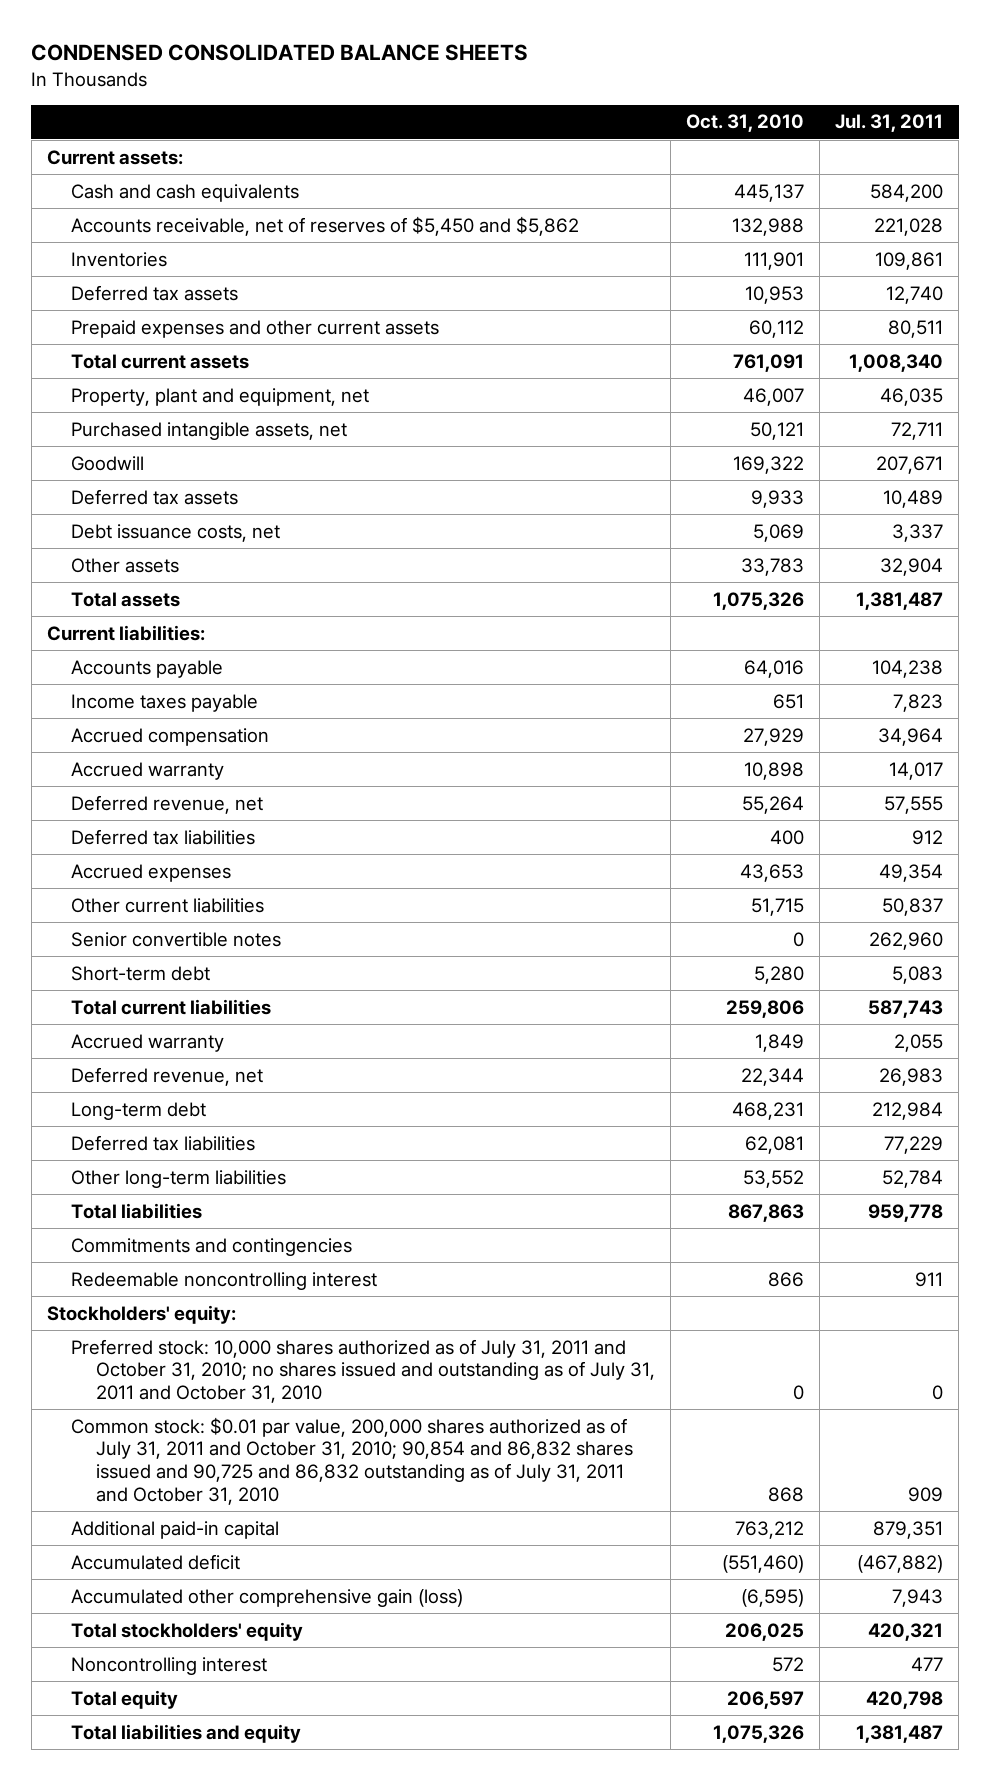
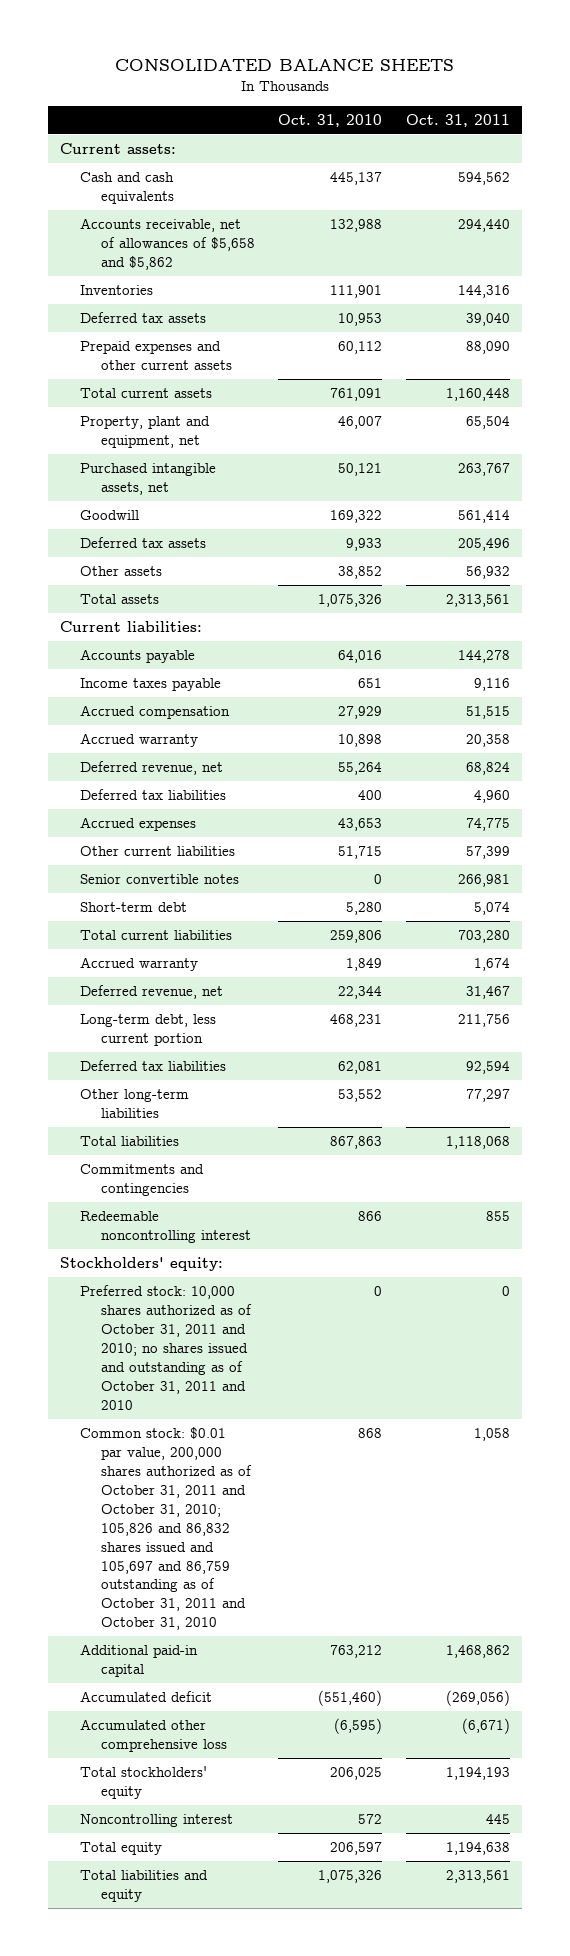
- CONDENSED CONSOLIDATED BALANCE SHEETS
+ CONSOLIDATED BALANCE SHEETS
- | Oct. 31, 2010 | Jul. 31, 2011
+ | Oct. 31, 2010 | Oct. 31, 2011
- Accounts receivable, net of reserves of $5,450 and $5,862 | 132,988 | 221,028
+ Accounts receivable, net of allowances of $5,658 and $5,862 | 132,988 | 294,440
- Debt issuance costs, net | 5,069 | 3,337
- Other assets | 33,783 | 32,904
+ Other assets | 38,852 | 56,932
- Long-term debt | 468,231 | 212,984
+ Long-term debt, less current portion | 468,231 | 211,756
- Preferred stock: 10,000 shares authorized as of July 31, 2011 and October 31, 2010; no shares issued and outstanding as of July 31, 2011 and October 31, 2010 | 0 | 0
- Common stock: $0.01 par value, 200,000 shares authorized as of July 31, 2011 and October 31, 2010; 90,854 and 86,832 shares issued and 90,725 and 86,832 outstanding as of July 31, 2011 and October 31, 2010 | 868 | 909
+ Preferred stock: 10,000 shares authorized as of October 31, 2011 and 2010; no shares issued and outstanding as of October 31, 2011 and 2010 | 0 | 0
+ Common stock: $0.01 par value, 200,000 shares authorized as of October 31, 2011 and October 31, 2010; 105,826 and 86,832 shares issued and 105,697 and 86,759 outstanding as of October 31, 2011 and October 31, 2010 | 868 | 1,058
- Accumulated other comprehensive gain (loss) | (6,595) | 7,943
+ Accumulated other comprehensive loss | (6,595) | (6,671)

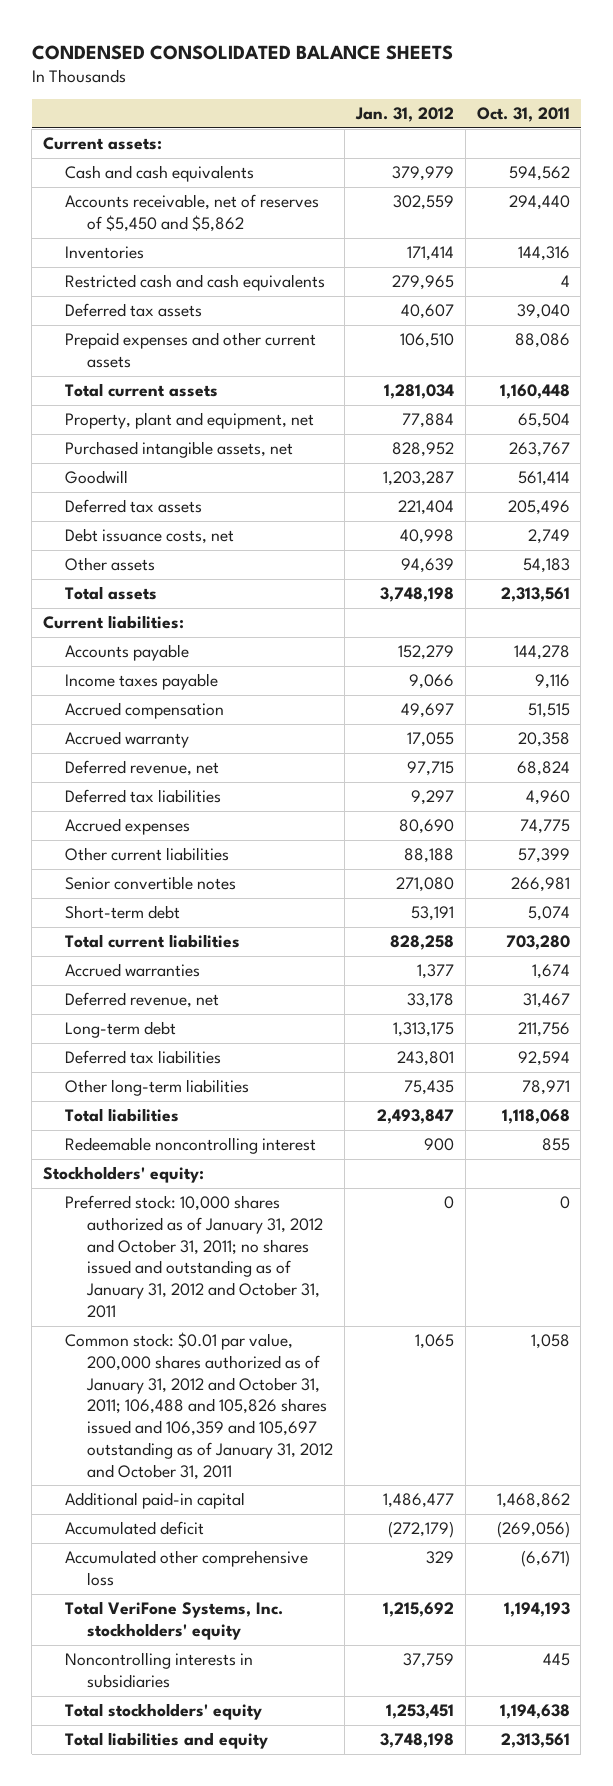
- CONSOLIDATED BALANCE SHEETS
+ CONDENSED CONSOLIDATED BALANCE SHEETS
- | Oct. 31, 2010 | Oct. 31, 2011
+ | Jan. 31, 2012 | Oct. 31, 2011
- Accounts receivable, net of allowances of $5,658 and $5,862 | 132,988 | 294,440
+ Accounts receivable, net of reserves of $5,450 and $5,862 | 302,559 | 294,440
+ Restricted cash and cash equivalents | 279,965 | 4
- Prepaid expenses and other current assets | 60,112 | 88,090
+ Prepaid expenses and other current assets | 106,510 | 88,086
- Other assets | 38,852 | 56,932
+ Debt issuance costs, net | 40,998 | 2,749
+ Other assets | 94,639 | 54,183
- Accrued warranty | 1,849 | 1,674
+ Accrued warranties | 1,377 | 1,674
- Long-term debt, less current portion | 468,231 | 211,756
+ Long-term debt | 1,313,175 | 211,756
- Other long-term liabilities | 53,552 | 77,297
+ Other long-term liabilities | 75,435 | 78,971
- Commitments and contingencies
- Preferred stock: 10,000 shares authorized as of October 31, 2011 and 2010; no shares issued and outstanding as of October 31, 2011 and 2010 | 0 | 0
- Common stock: $0.01 par value, 200,000 shares authorized as of October 31, 2011 and October 31, 2010; 105,826 and 86,832 shares issued and 105,697 and 86,759 outstanding as of October 31, 2011 and October 31, 2010 | 868 | 1,058
+ Preferred stock: 10,000 shares authorized as of January 31, 2012 and October 31, 2011; no shares issued and outstanding as of January 31, 2012 and October 31, 2011 | 0 | 0
+ Common stock: $0.01 par value, 200,000 shares authorized as of January 31, 2012 and October 31, 2011; 106,488 and 105,826 shares issued and 106,359 and 105,697 outstanding as of January 31, 2012 and October 31, 2011 | 1,065 | 1,058
- Total stockholders' equity | 206,025 | 1,194,193
- Noncontrolling interest | 572 | 445
- Total equity | 206,597 | 1,194,638
+ Total VeriFone Systems, Inc. stockholders' equity | 1,215,692 | 1,194,193
+ Noncontrolling interests in subsidiaries | 37,759 | 445
+ Total stockholders' equity | 1,253,451 | 1,194,638

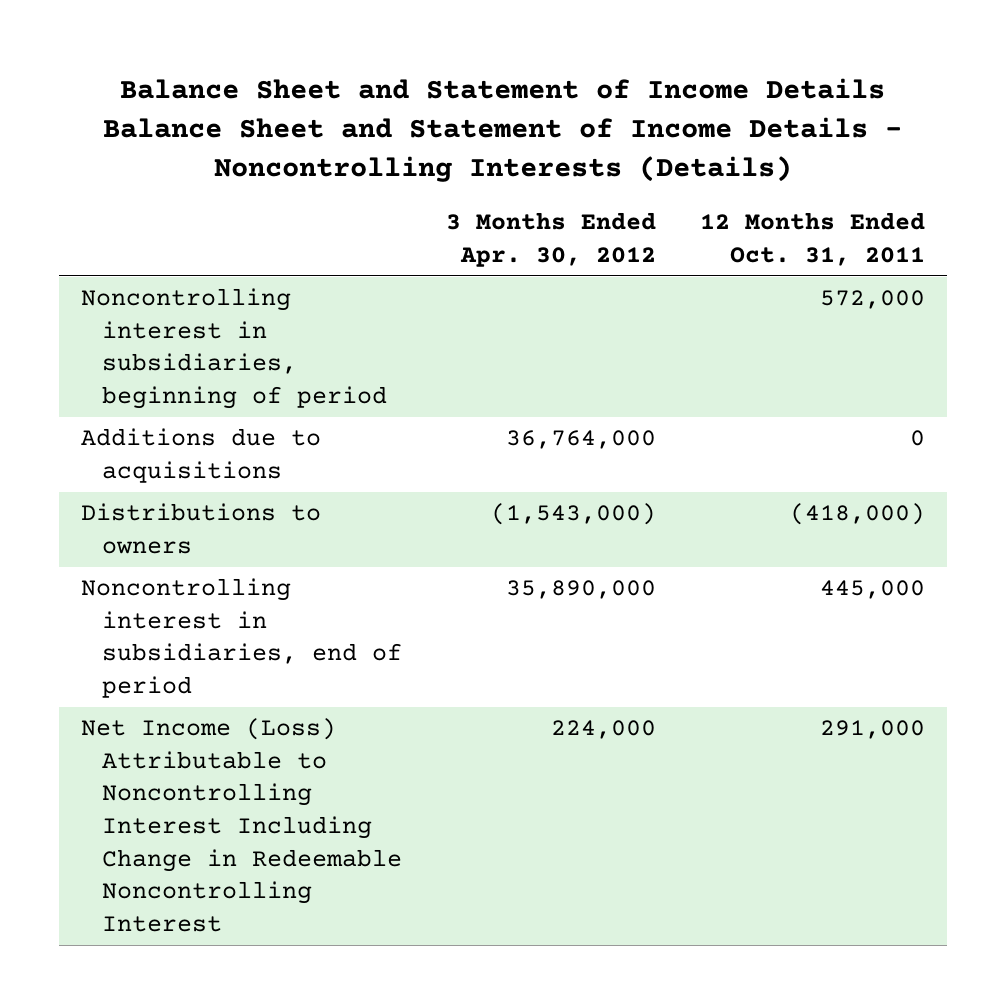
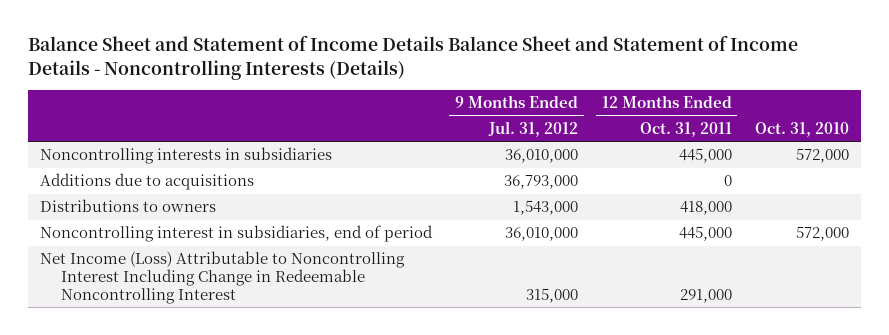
- | 3 Months Ended Apr. 30, 2012 | 12 Months Ended Oct. 31, 2011
+ | 9 Months Ended Jul. 31, 2012 | 12 Months Ended Oct. 31, 2011 | Oct. 31, 2010
- Noncontrolling interest in subsidiaries, beginning of period | | 572,000
+ Noncontrolling interests in subsidiaries | 36,010,000 | 445,000 | 572,000
- Distributions to owners | (1,543,000) | (418,000)
+ Distributions to owners | 1,543,000 | 418,000 |

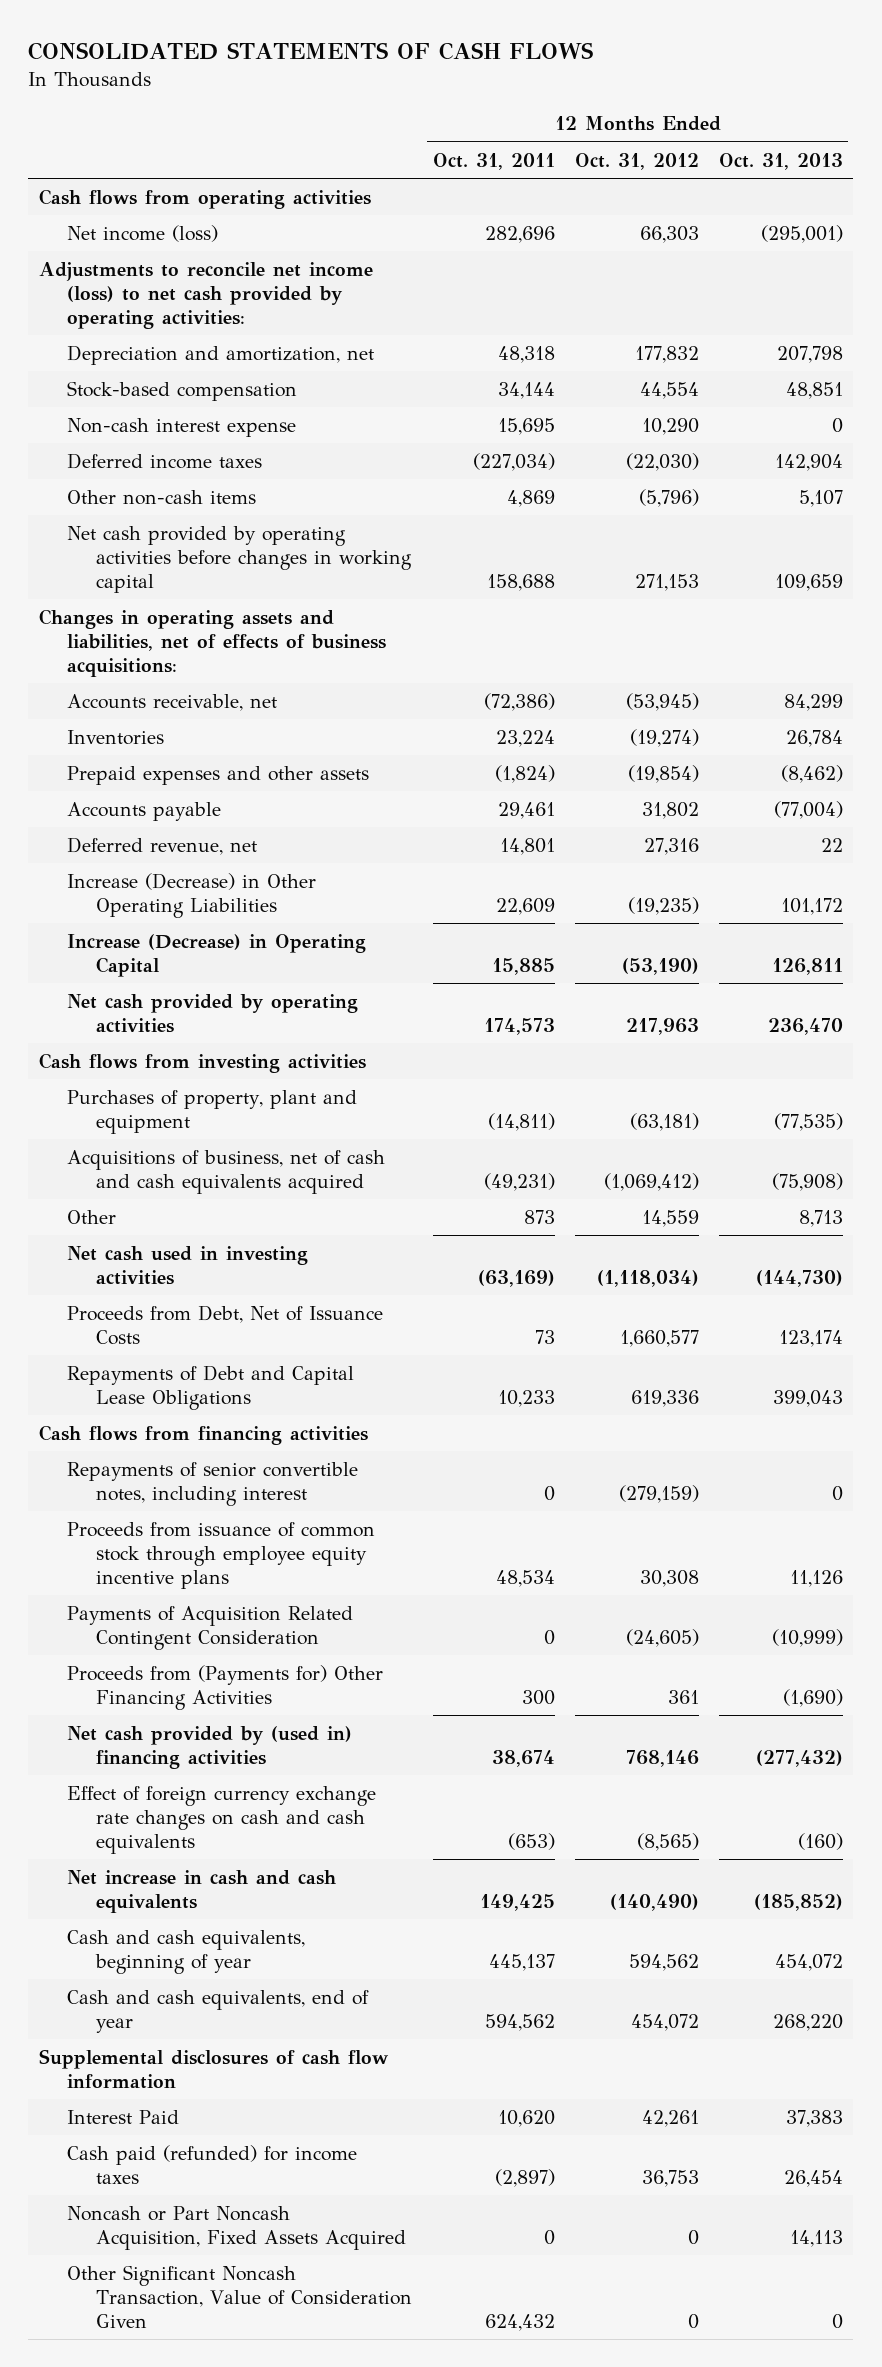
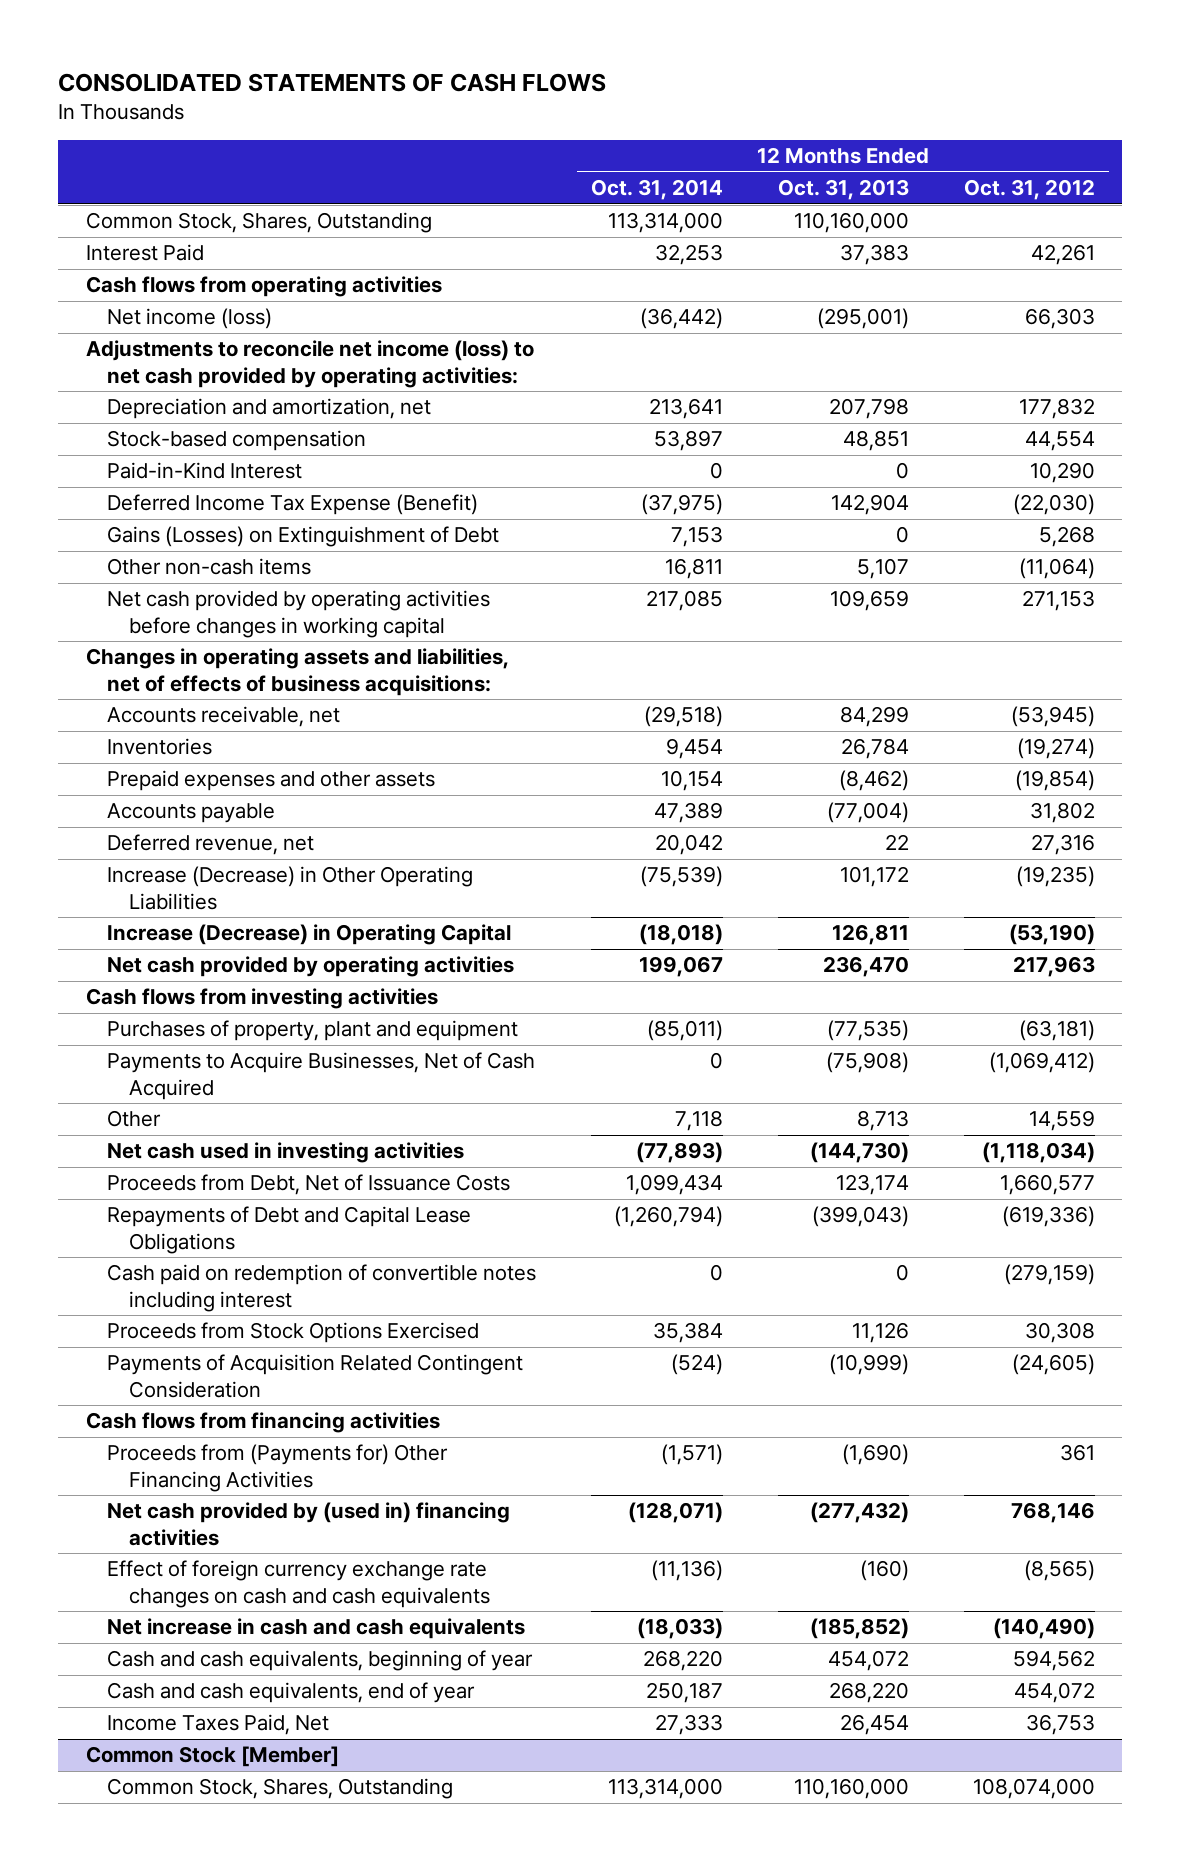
- | 12 Months Ended Oct. 31, 2011 | 12 Months Ended Oct. 31, 2012 | 12 Months Ended Oct. 31, 2013
+ | 12 Months Ended Oct. 31, 2014 | 12 Months Ended Oct. 31, 2013 | 12 Months Ended Oct. 31, 2012
+ Common Stock, Shares, Outstanding | 113,314,000 | 110,160,000 |
moved up: Interest Paid | 32,253 | 37,383 | 42,261
- Non-cash interest expense | 15,695 | 10,290 | 0
- Deferred income taxes | (227,034) | (22,030) | 142,904
- Other non-cash items | 4,869 | (5,796) | 5,107
+ Paid-in-Kind Interest | 0 | 0 | 10,290
+ Deferred Income Tax Expense (Benefit) | (37,975) | 142,904 | (22,030)
+ Gains (Losses) on Extinguishment of Debt | 7,153 | 0 | 5,268
+ Other non-cash items | 16,811 | 5,107 | (11,064)
- Acquisitions of business, net of cash and cash equivalents acquired | (49,231) | (1,069,412) | (75,908)
+ Payments to Acquire Businesses, Net of Cash Acquired | 0 | (75,908) | (1,069,412)
- Repayments of Debt and Capital Lease Obligations | 10,233 | 619,336 | 399,043
- Repayments of senior convertible notes, including interest | 0 | (279,159) | 0
- Proceeds from issuance of common stock through employee equity incentive plans | 48,534 | 30,308 | 11,126
+ Repayments of Debt and Capital Lease Obligations | (1,260,794) | (399,043) | (619,336)
+ Cash paid on redemption of convertible notes including interest | 0 | 0 | (279,159)
+ Proceeds from Stock Options Exercised | 35,384 | 11,126 | 30,308
moved down: Cash flows from financing activities
- Supplemental disclosures of cash flow information
- Cash paid (refunded) for income taxes | (2,897) | 36,753 | 26,454
- Noncash or Part Noncash Acquisition, Fixed Assets Acquired | 0 | 0 | 14,113
- Other Significant Noncash Transaction, Value of Consideration Given | 624,432 | 0 | 0
+ Income Taxes Paid, Net | 27,333 | 26,454 | 36,753
+ Common Stock [Member]
+ Common Stock, Shares, Outstanding | 113,314,000 | 110,160,000 | 108,074,000

